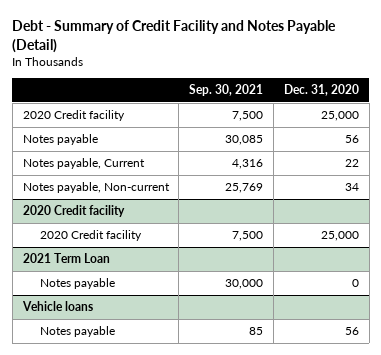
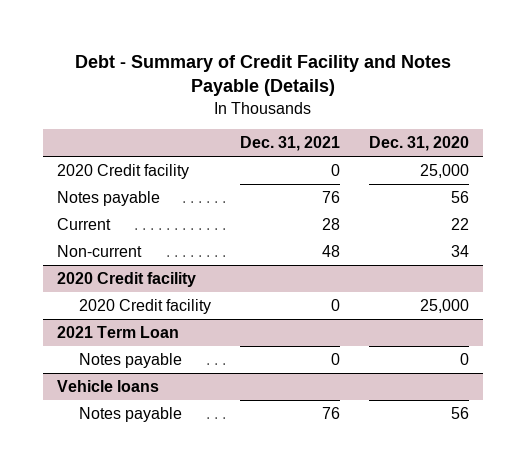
- Debt - Summary of Credit Facility and Notes Payable (Detail)
+ Debt - Summary of Credit Facility and Notes Payable (Details)
- | Sep. 30, 2021 | Dec. 31, 2020
+ | Dec. 31, 2021 | Dec. 31, 2020
- Notes payable, Current | 4,316 | 22
- Notes payable, Non-current | 25,769 | 34
+ Current | 28 | 22
+ Non-current | 48 | 34

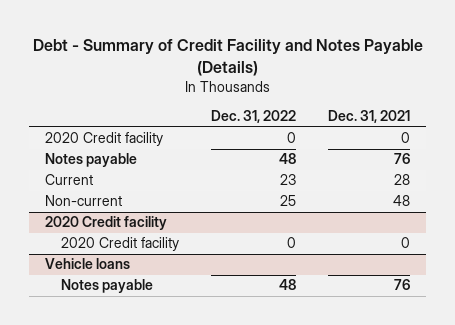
- | Dec. 31, 2021 | Dec. 31, 2020
+ | Dec. 31, 2022 | Dec. 31, 2021
- 2021 Term Loan
- Notes payable | 0 | 0

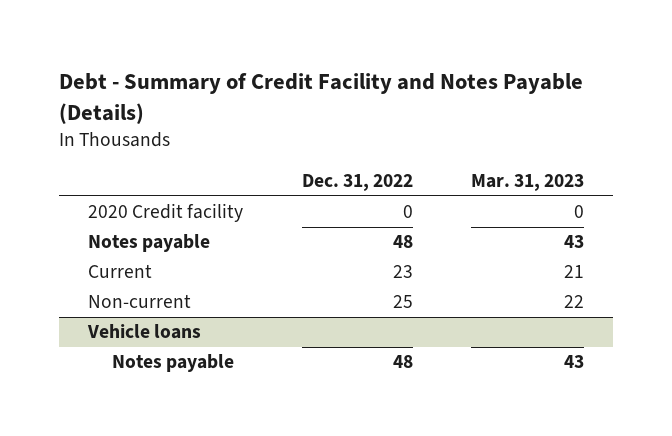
- | Dec. 31, 2022 | Dec. 31, 2021
+ | Dec. 31, 2022 | Mar. 31, 2023
- 2020 Credit facility
- 2020 Credit facility | 0 | 0

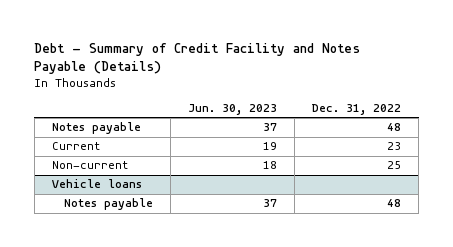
- | Dec. 31, 2022 | Mar. 31, 2023
+ | Jun. 30, 2023 | Dec. 31, 2022
- 2020 Credit facility | 0 | 0

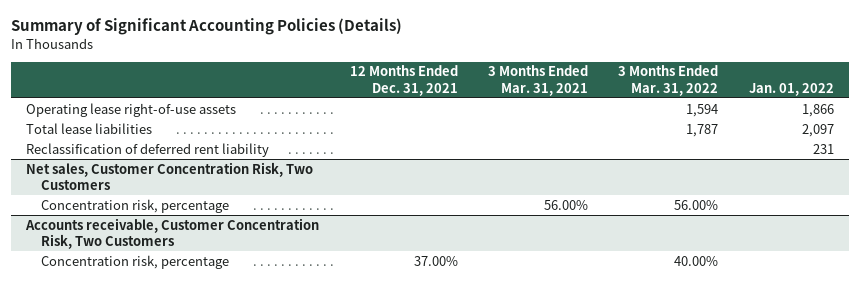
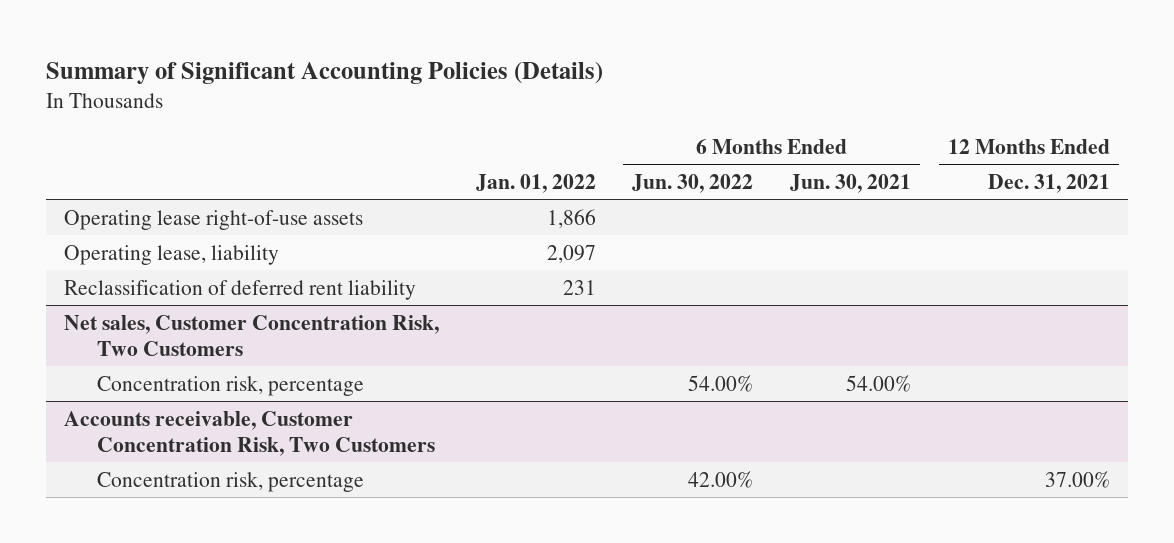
- | 12 Months Ended Dec. 31, 2021 | 3 Months Ended Mar. 31, 2021 | 3 Months Ended Mar. 31, 2022 | Jan. 01, 2022
+ | Jan. 01, 2022 | 6 Months Ended Jun. 30, 2022 | 6 Months Ended Jun. 30, 2021 | 12 Months Ended Dec. 31, 2021
- Total lease liabilities | | | 1,787 | 2,097
+ Operating lease, liability | 2,097 | | |

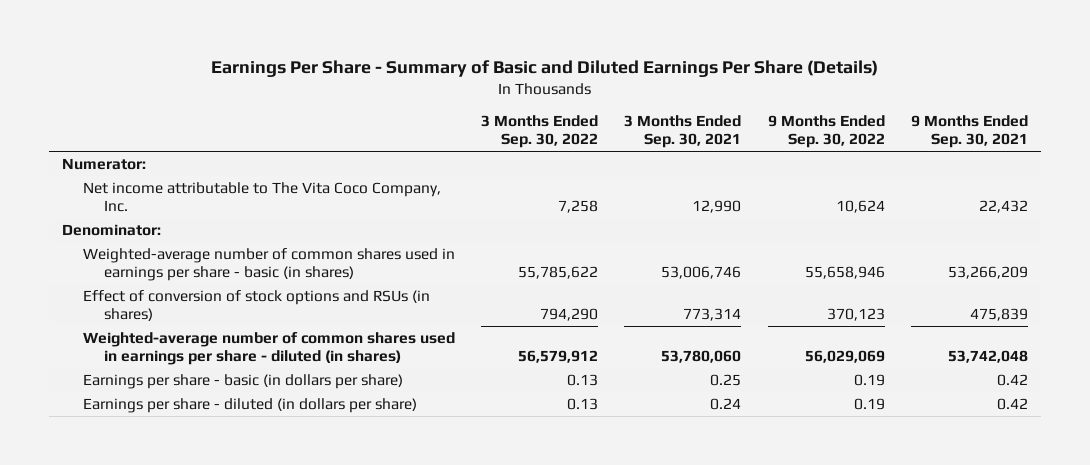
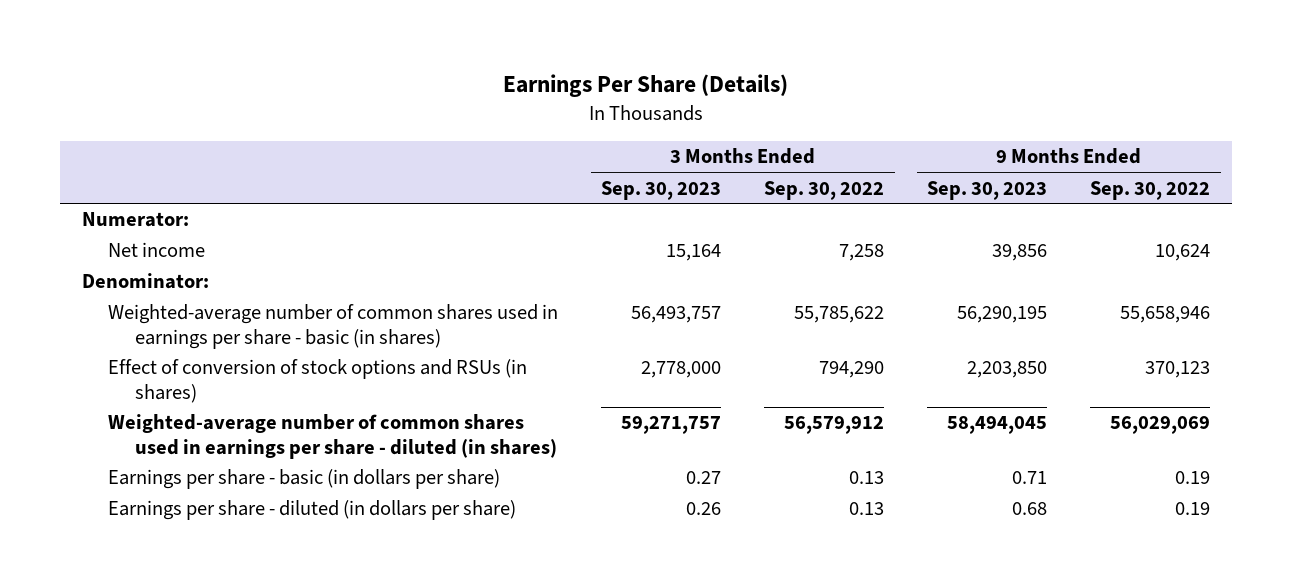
- Earnings Per Share - Summary of Basic and Diluted Earnings Per Share (Details)
+ Earnings Per Share (Details)
- | 3 Months Ended Sep. 30, 2022 | 3 Months Ended Sep. 30, 2021 | 9 Months Ended Sep. 30, 2022 | 9 Months Ended Sep. 30, 2021
+ | 3 Months Ended Sep. 30, 2023 | 3 Months Ended Sep. 30, 2022 | 9 Months Ended Sep. 30, 2023 | 9 Months Ended Sep. 30, 2022
- Net income attributable to The Vita Coco Company, Inc. | 7,258 | 12,990 | 10,624 | 22,432
+ Net income | 15,164 | 7,258 | 39,856 | 10,624

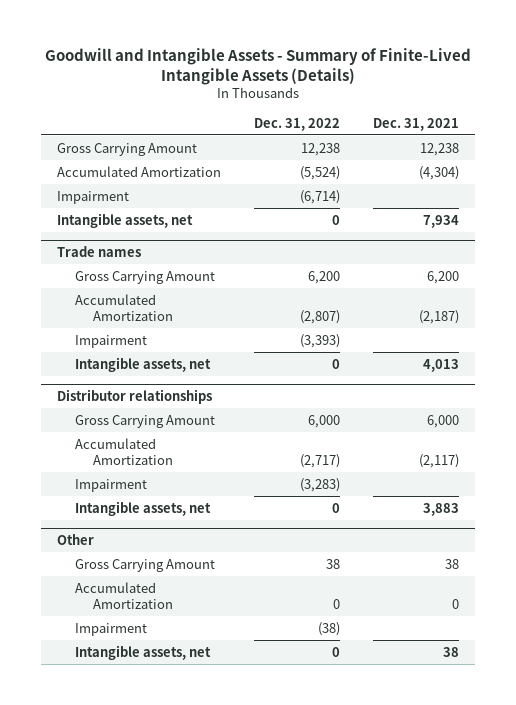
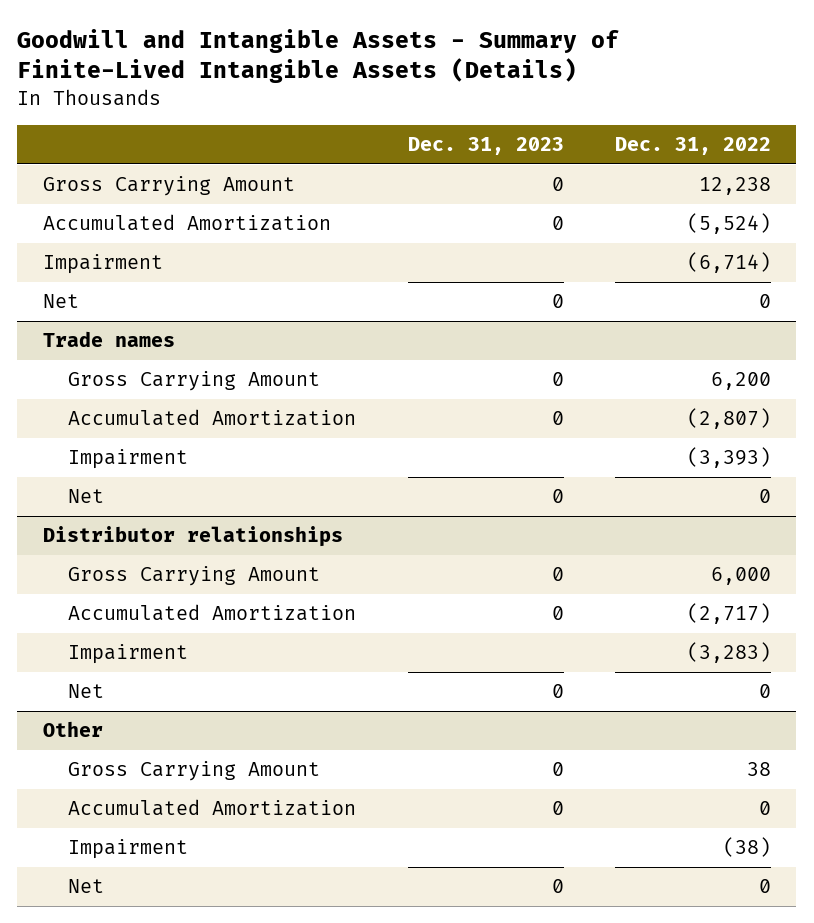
- | Dec. 31, 2022 | Dec. 31, 2021
+ | Dec. 31, 2023 | Dec. 31, 2022
- Intangible assets, net | 0 | 7,934
+ Net | 0 | 0
@ Trade names
- Intangible assets, net | 0 | 4,013
+ Net | 0 | 0
@ Distributor relationships
- Intangible assets, net | 0 | 3,883
+ Net | 0 | 0
@ Other
- Intangible assets, net | 0 | 38
+ Net | 0 | 0

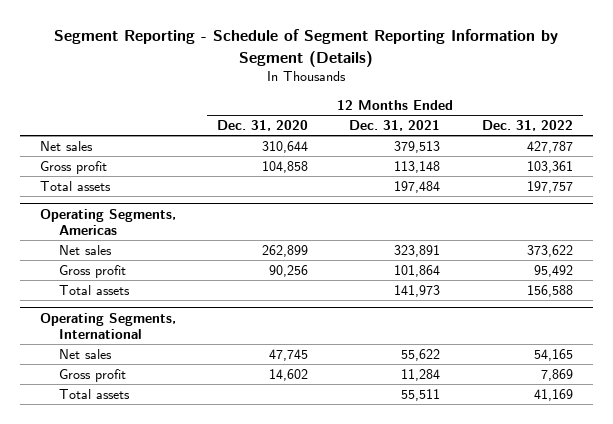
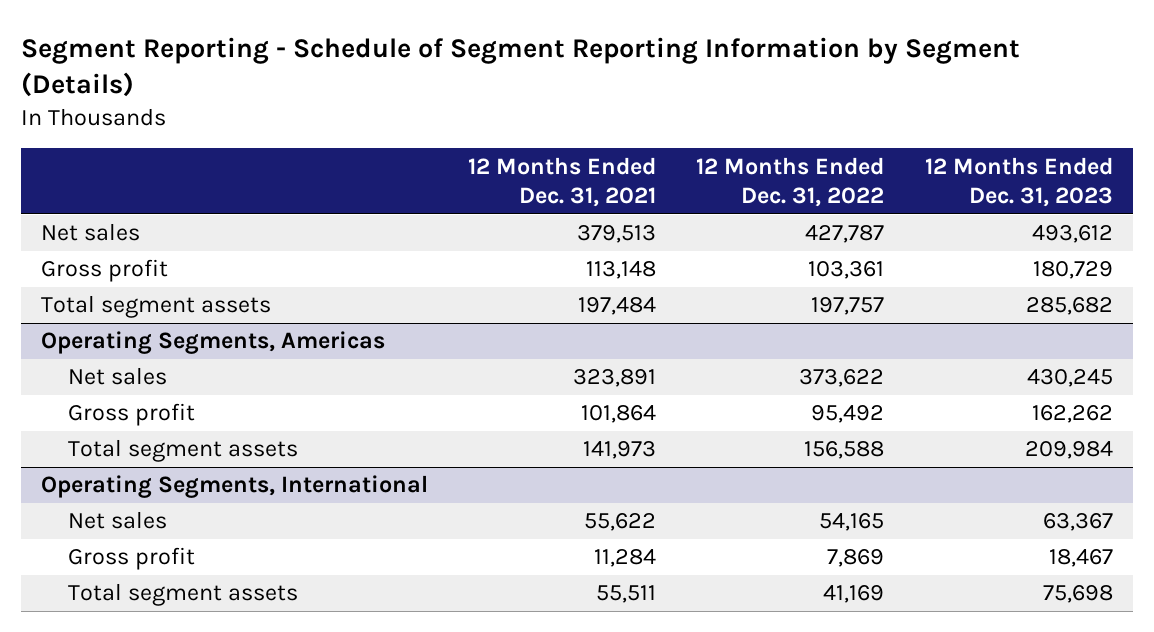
- | 12 Months Ended Dec. 31, 2020 | 12 Months Ended Dec. 31, 2021 | 12 Months Ended Dec. 31, 2022
+ | 12 Months Ended Dec. 31, 2021 | 12 Months Ended Dec. 31, 2022 | 12 Months Ended Dec. 31, 2023
- Total assets | | 197,484 | 197,757
+ Total segment assets | 197,484 | 197,757 | 285,682
@ Operating Segments, Americas
- Total assets | | 141,973 | 156,588
+ Total segment assets | 141,973 | 156,588 | 209,984
@ Operating Segments, International
- Total assets | | 55,511 | 41,169
+ Total segment assets | 55,511 | 41,169 | 75,698

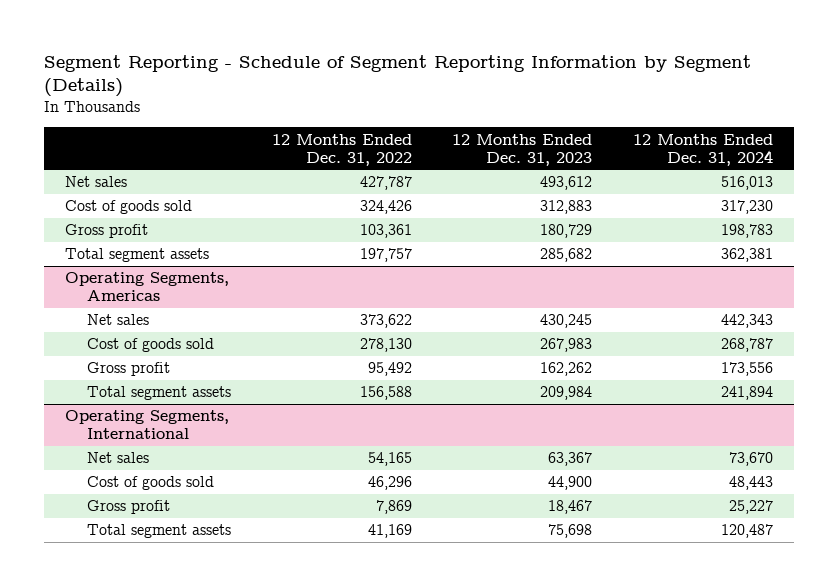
- | 12 Months Ended Dec. 31, 2021 | 12 Months Ended Dec. 31, 2022 | 12 Months Ended Dec. 31, 2023
+ | 12 Months Ended Dec. 31, 2022 | 12 Months Ended Dec. 31, 2023 | 12 Months Ended Dec. 31, 2024
+ Cost of goods sold | 324,426 | 312,883 | 317,230
@ Operating Segments, Americas
+ Cost of goods sold | 278,130 | 267,983 | 268,787
@ Operating Segments, International
+ Cost of goods sold | 46,296 | 44,900 | 48,443

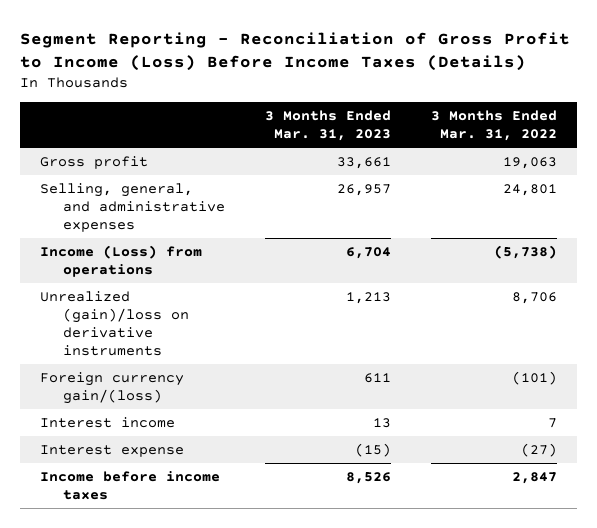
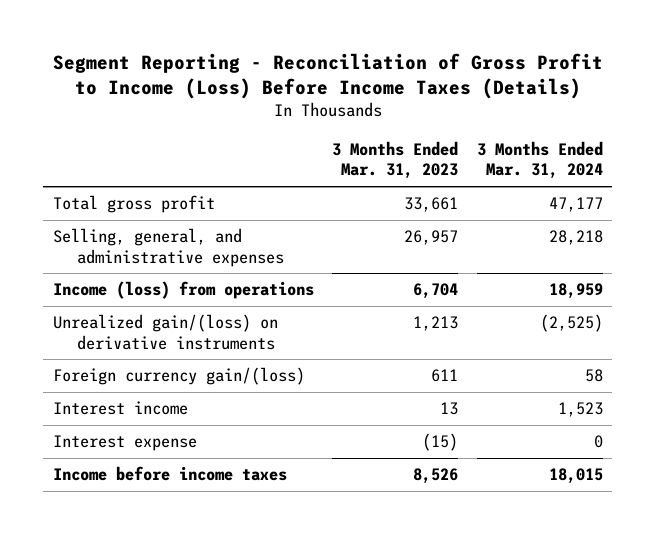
- | 3 Months Ended Mar. 31, 2023 | 3 Months Ended Mar. 31, 2022
+ | 3 Months Ended Mar. 31, 2023 | 3 Months Ended Mar. 31, 2024
- Gross profit | 33,661 | 19,063
+ Total gross profit | 33,661 | 47,177
- Income (Loss) from operations | 6,704 | (5,738)
- Unrealized (gain)/loss on derivative instruments | 1,213 | 8,706
+ Income (loss) from operations | 6,704 | 18,959
+ Unrealized gain/(loss) on derivative instruments | 1,213 | (2,525)

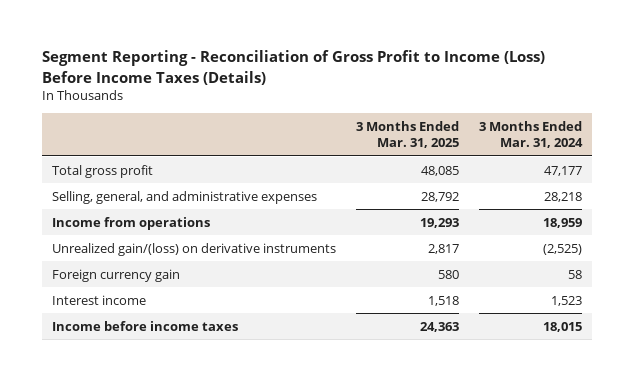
- | 3 Months Ended Mar. 31, 2023 | 3 Months Ended Mar. 31, 2024
+ | 3 Months Ended Mar. 31, 2025 | 3 Months Ended Mar. 31, 2024
- Income (loss) from operations | 6,704 | 18,959
+ Income from operations | 19,293 | 18,959
- Foreign currency gain/(loss) | 611 | 58
+ Foreign currency gain | 580 | 58
- Interest expense | (15) | 0

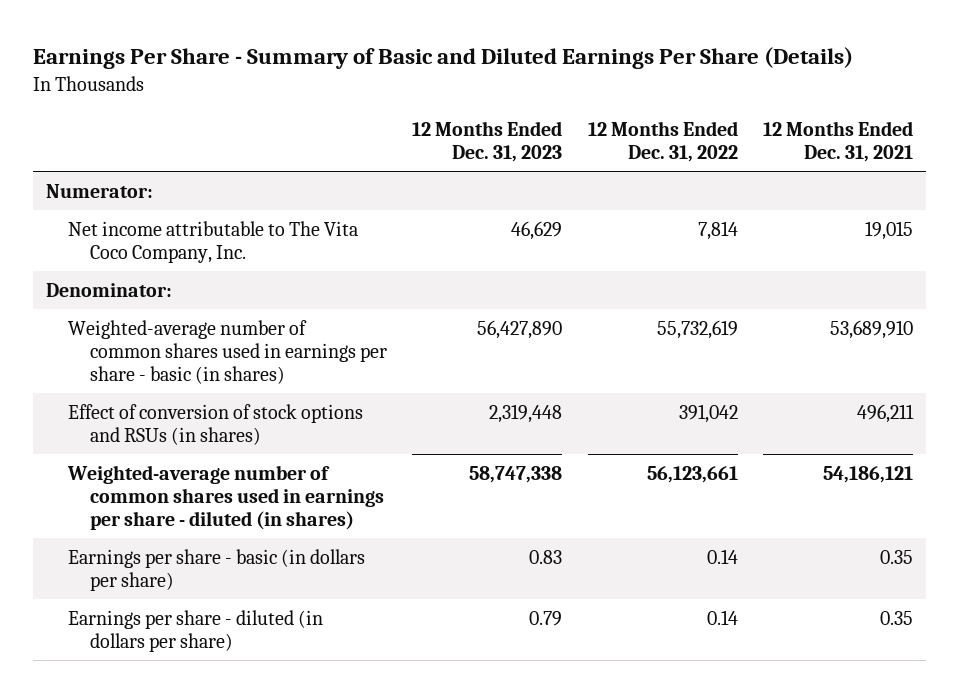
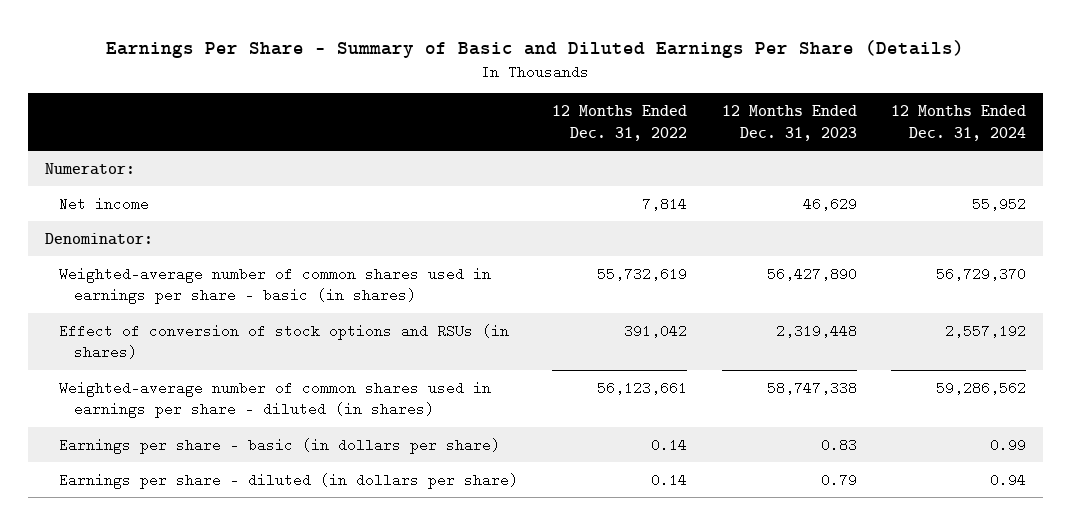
- | 12 Months Ended Dec. 31, 2023 | 12 Months Ended Dec. 31, 2022 | 12 Months Ended Dec. 31, 2021
+ | 12 Months Ended Dec. 31, 2022 | 12 Months Ended Dec. 31, 2023 | 12 Months Ended Dec. 31, 2024
- Net income attributable to The Vita Coco Company, Inc. | 46,629 | 7,814 | 19,015
+ Net income | 7,814 | 46,629 | 55,952

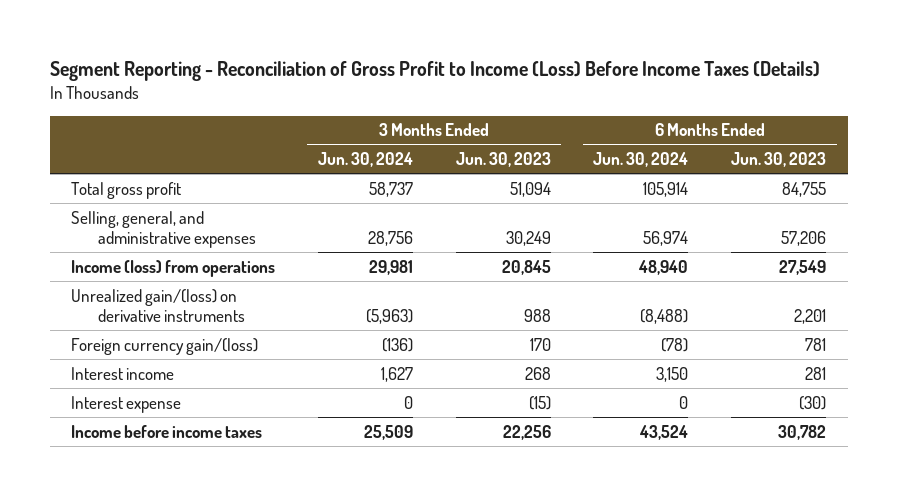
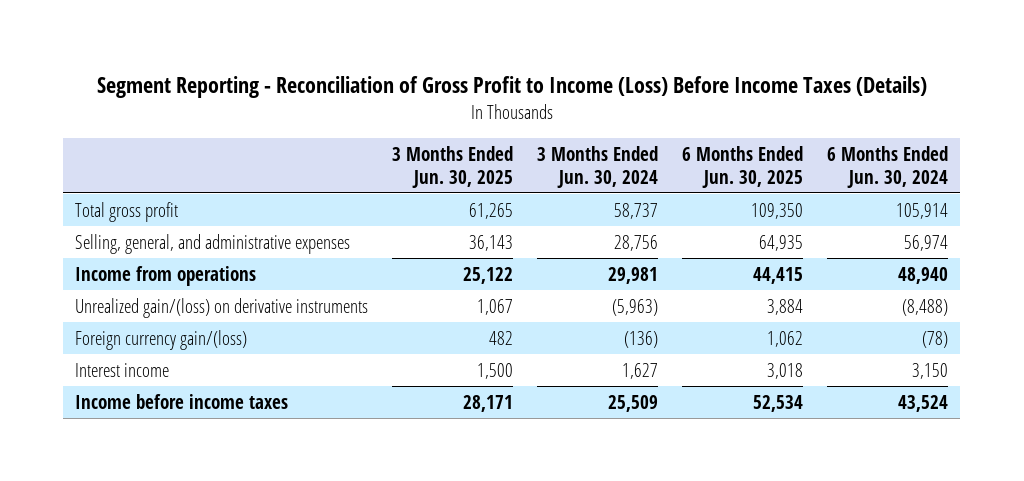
- | 3 Months Ended Jun. 30, 2024 | 3 Months Ended Jun. 30, 2023 | 6 Months Ended Jun. 30, 2024 | 6 Months Ended Jun. 30, 2023
+ | 3 Months Ended Jun. 30, 2025 | 3 Months Ended Jun. 30, 2024 | 6 Months Ended Jun. 30, 2025 | 6 Months Ended Jun. 30, 2024
- Income (loss) from operations | 29,981 | 20,845 | 48,940 | 27,549
+ Income from operations | 25,122 | 29,981 | 44,415 | 48,940
- Interest expense | 0 | (15) | 0 | (30)

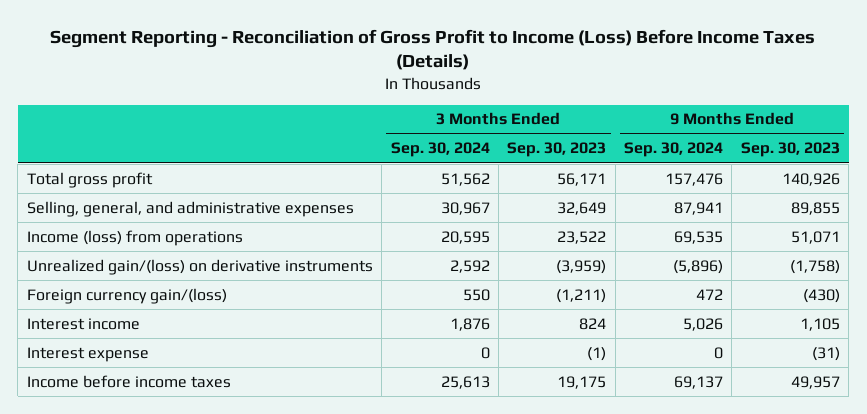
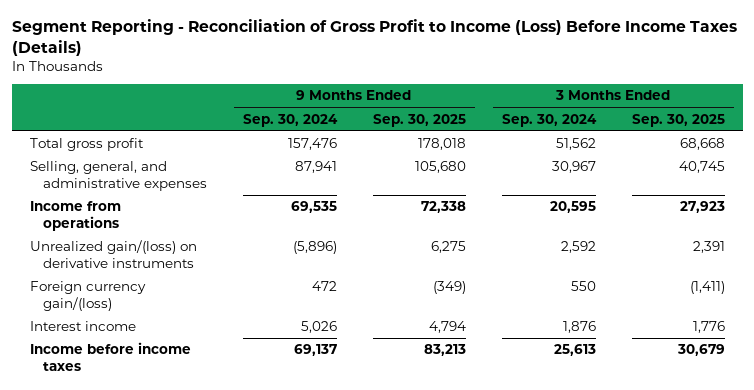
- | 3 Months Ended Sep. 30, 2024 | 3 Months Ended Sep. 30, 2023 | 9 Months Ended Sep. 30, 2024 | 9 Months Ended Sep. 30, 2023
+ | 9 Months Ended Sep. 30, 2024 | 9 Months Ended Sep. 30, 2025 | 3 Months Ended Sep. 30, 2024 | 3 Months Ended Sep. 30, 2025
- Income (loss) from operations | 20,595 | 23,522 | 69,535 | 51,071
+ Income from operations | 69,535 | 72,338 | 20,595 | 27,923
- Interest expense | 0 | (1) | 0 | (31)

